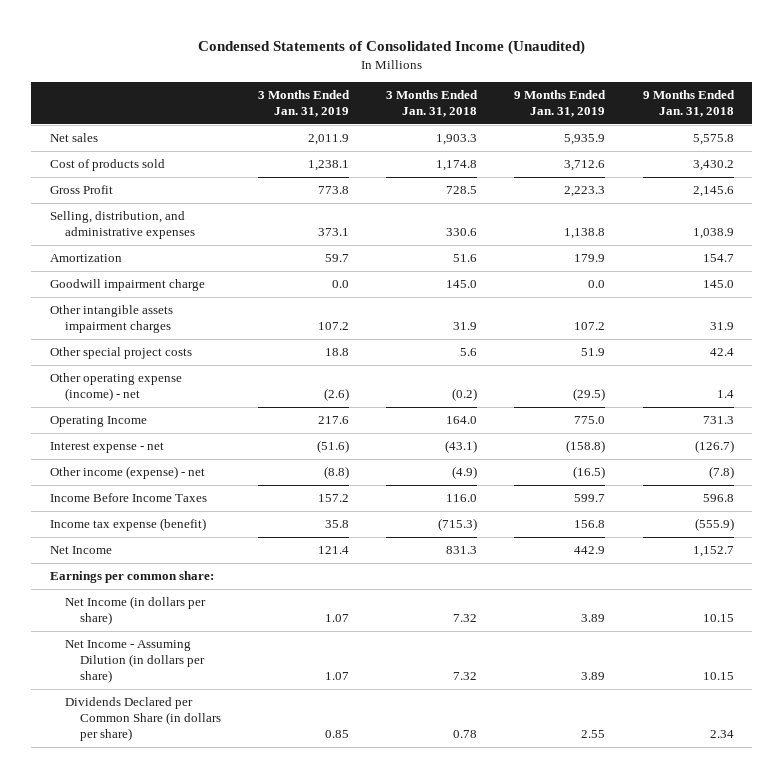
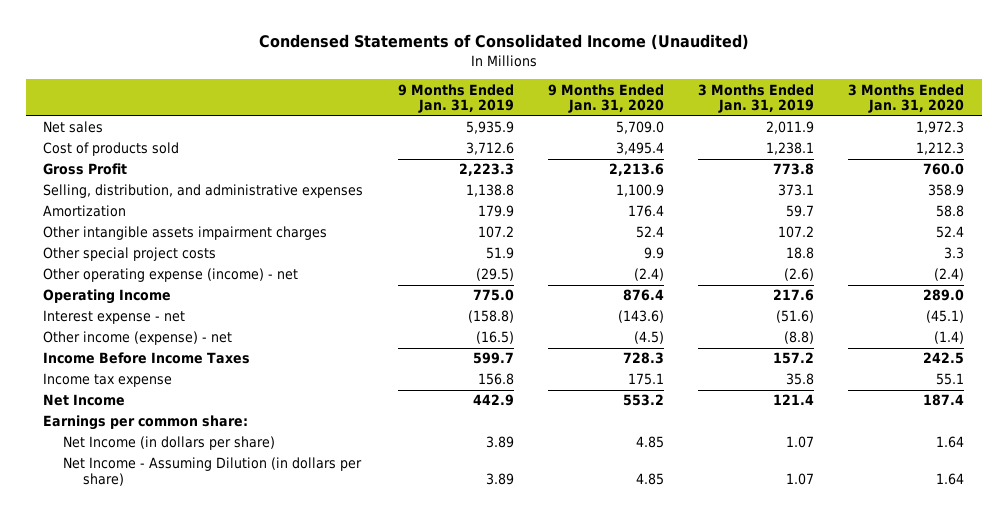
- | 3 Months Ended Jan. 31, 2019 | 3 Months Ended Jan. 31, 2018 | 9 Months Ended Jan. 31, 2019 | 9 Months Ended Jan. 31, 2018
+ | 9 Months Ended Jan. 31, 2019 | 9 Months Ended Jan. 31, 2020 | 3 Months Ended Jan. 31, 2019 | 3 Months Ended Jan. 31, 2020
- Goodwill impairment charge | 0.0 | 145.0 | 0.0 | 145.0
- Income tax expense (benefit) | 35.8 | (715.3) | 156.8 | (555.9)
+ Income tax expense | 156.8 | 175.1 | 35.8 | 55.1
- Dividends Declared per Common Share (in dollars per share) | 0.85 | 0.78 | 2.55 | 2.34

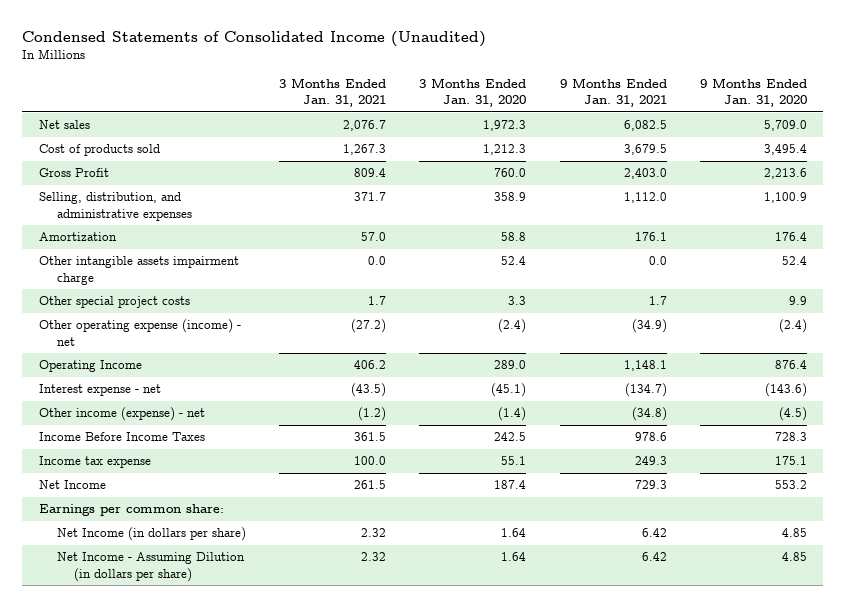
- | 9 Months Ended Jan. 31, 2019 | 9 Months Ended Jan. 31, 2020 | 3 Months Ended Jan. 31, 2019 | 3 Months Ended Jan. 31, 2020
+ | 3 Months Ended Jan. 31, 2021 | 3 Months Ended Jan. 31, 2020 | 9 Months Ended Jan. 31, 2021 | 9 Months Ended Jan. 31, 2020
- Other intangible assets impairment charges | 107.2 | 52.4 | 107.2 | 52.4
+ Other intangible assets impairment charge | 0.0 | 52.4 | 0.0 | 52.4

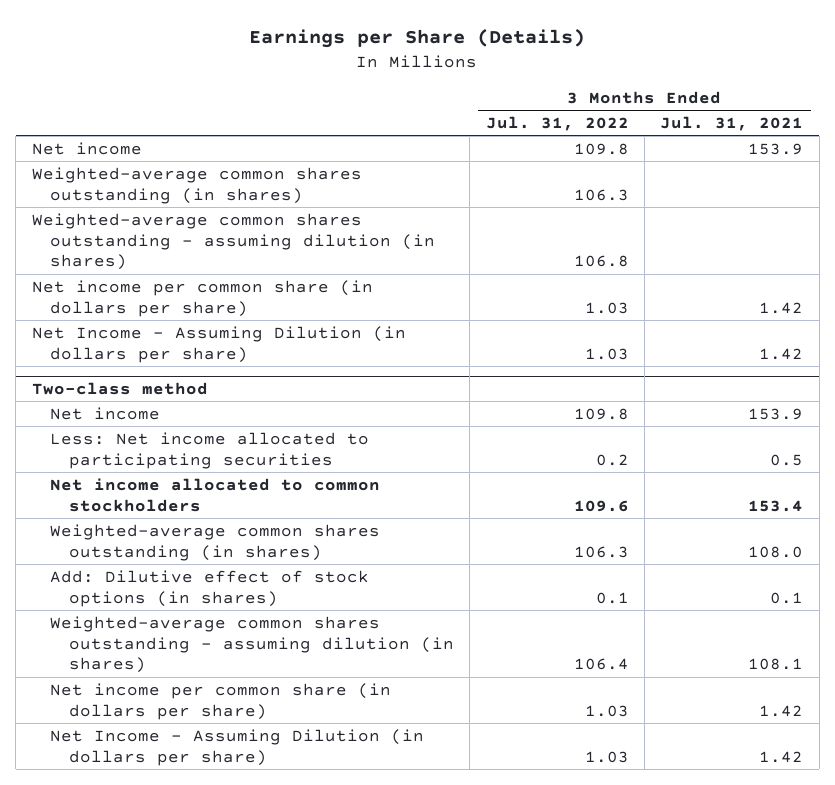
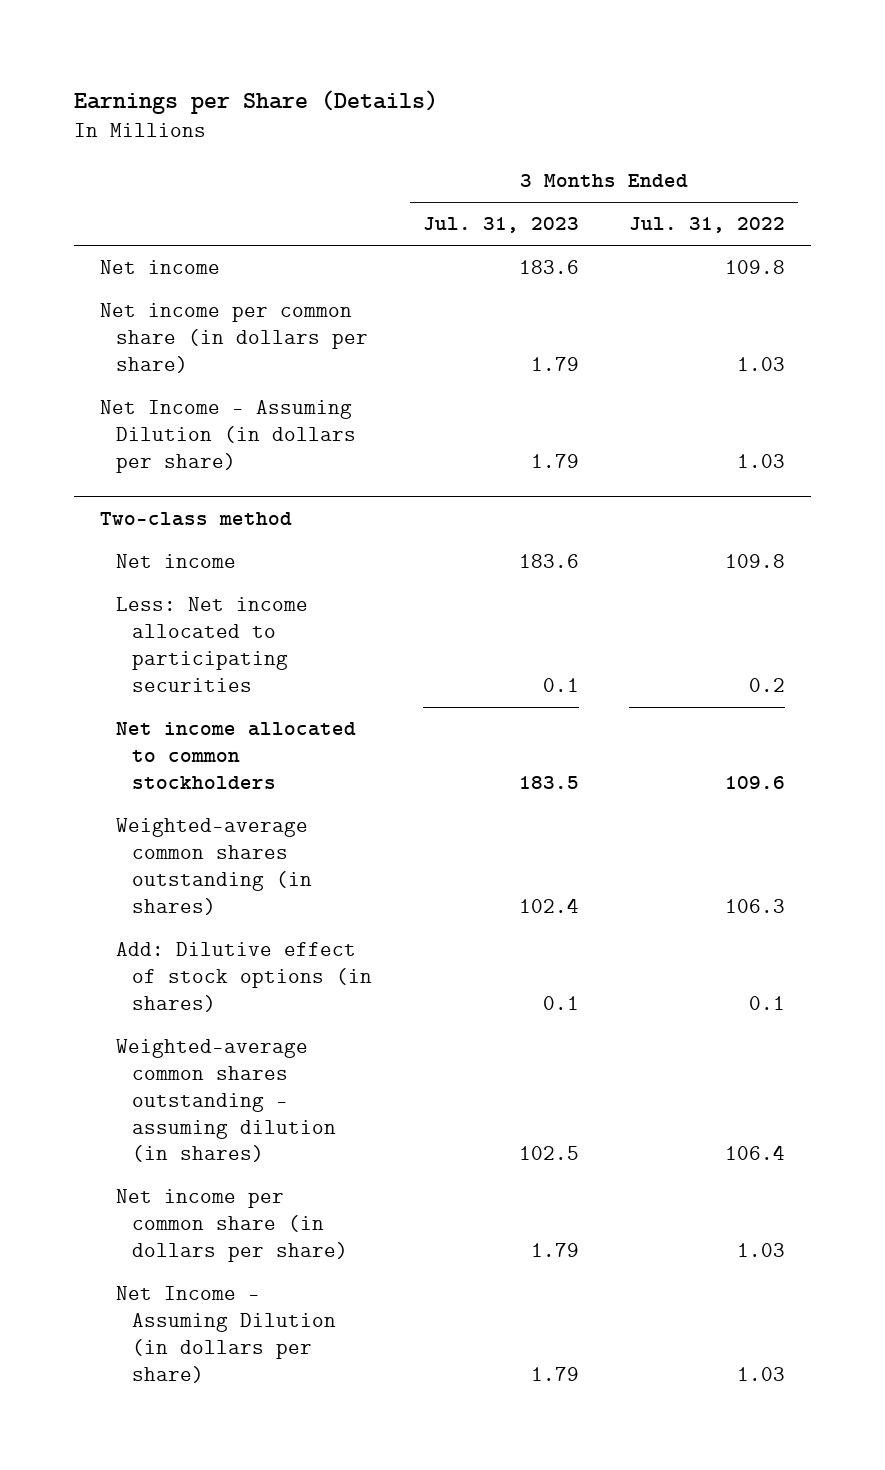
- | 3 Months Ended Jul. 31, 2022 | 3 Months Ended Jul. 31, 2021
+ | 3 Months Ended Jul. 31, 2023 | 3 Months Ended Jul. 31, 2022
- Weighted-average common shares outstanding (in shares) | 106.3 |
- Weighted-average common shares outstanding - assuming dilution (in shares) | 106.8 |

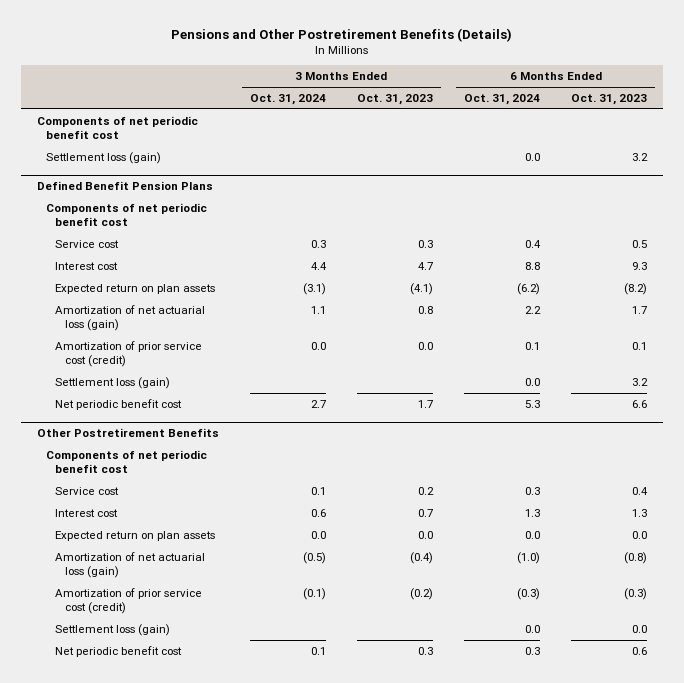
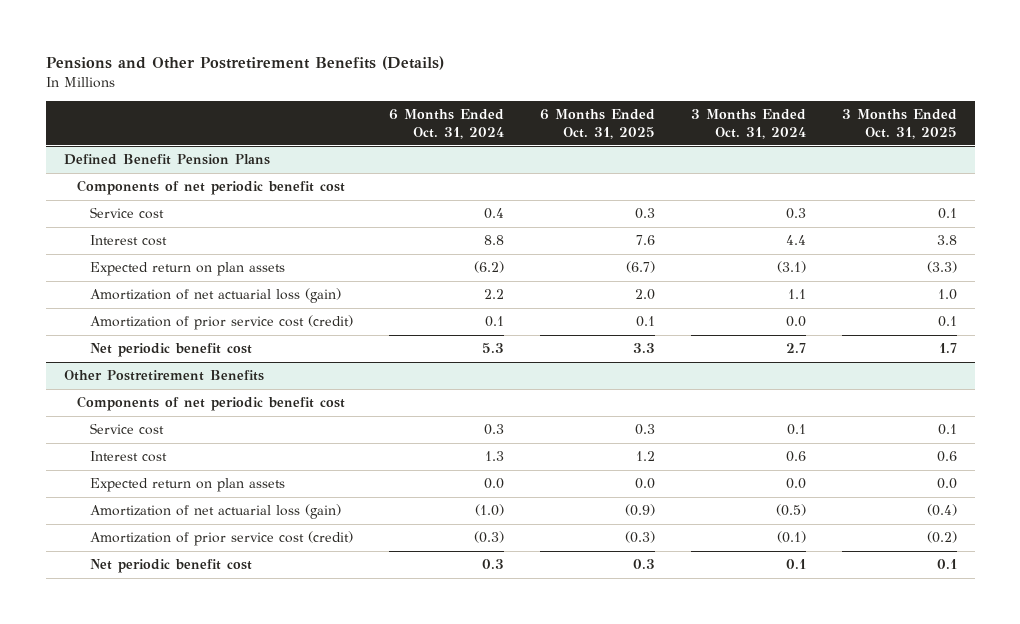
- | 3 Months Ended Oct. 31, 2024 | 3 Months Ended Oct. 31, 2023 | 6 Months Ended Oct. 31, 2024 | 6 Months Ended Oct. 31, 2023
+ | 6 Months Ended Oct. 31, 2024 | 6 Months Ended Oct. 31, 2025 | 3 Months Ended Oct. 31, 2024 | 3 Months Ended Oct. 31, 2025
- Components of net periodic benefit cost
- Settlement loss (gain) | | | 0.0 | 3.2
@ Defined Benefit Pension Plans
- Settlement loss (gain) | | | 0.0 | 3.2
@ Other Postretirement Benefits
- Settlement loss (gain) | | | 0.0 | 0.0

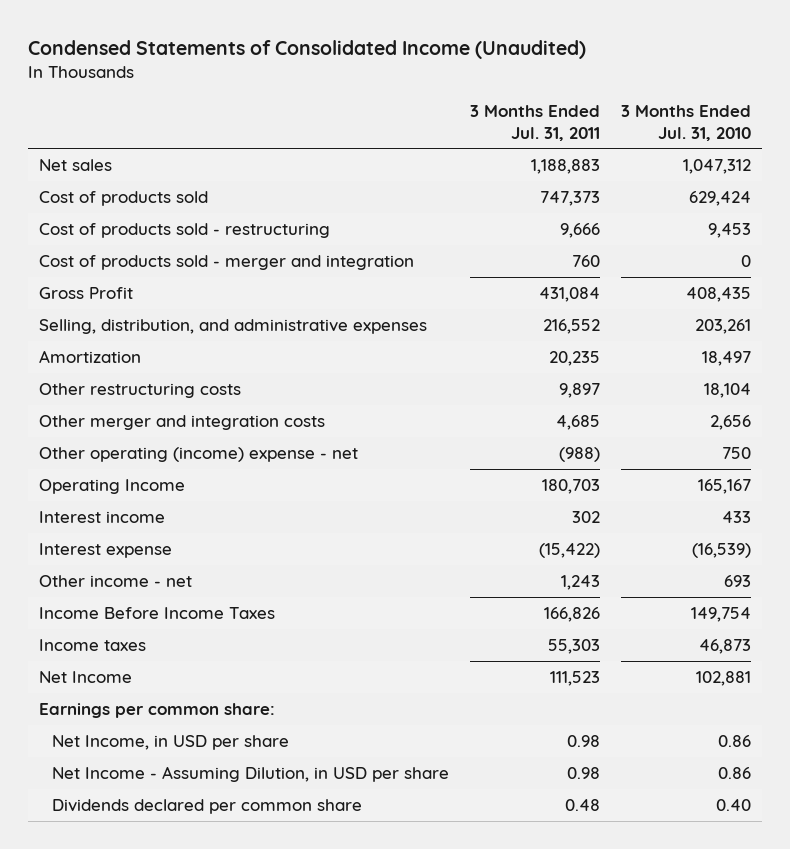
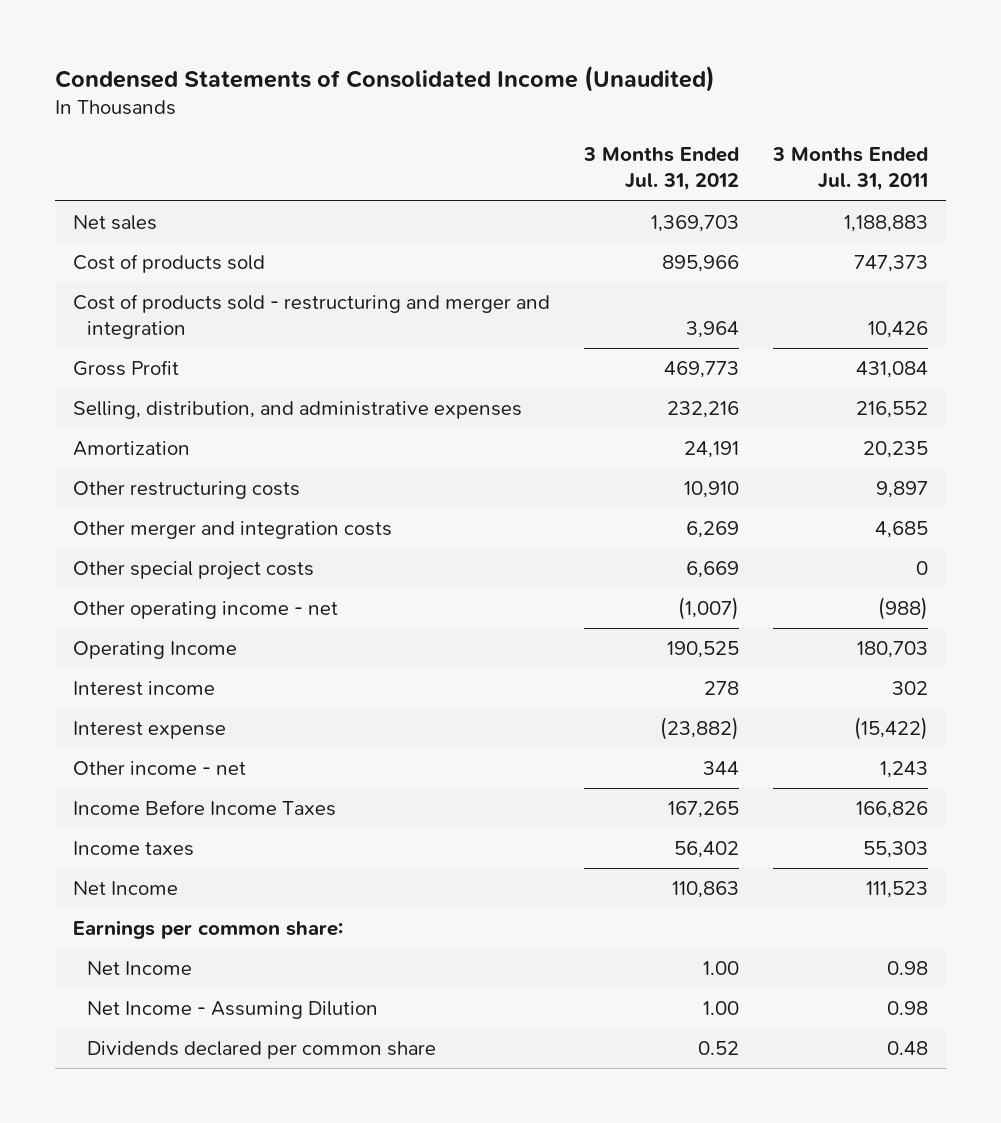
- | 3 Months Ended Jul. 31, 2011 | 3 Months Ended Jul. 31, 2010
+ | 3 Months Ended Jul. 31, 2012 | 3 Months Ended Jul. 31, 2011
- Cost of products sold - restructuring | 9,666 | 9,453
- Cost of products sold - merger and integration | 760 | 0
+ Cost of products sold - restructuring and merger and integration | 3,964 | 10,426
- Other operating (income) expense - net | (988) | 750
+ Other special project costs | 6,669 | 0
+ Other operating income - net | (1,007) | (988)
- Net Income, in USD per share | 0.98 | 0.86
- Net Income - Assuming Dilution, in USD per share | 0.98 | 0.86
+ Net Income | 1.00 | 0.98
+ Net Income - Assuming Dilution | 1.00 | 0.98

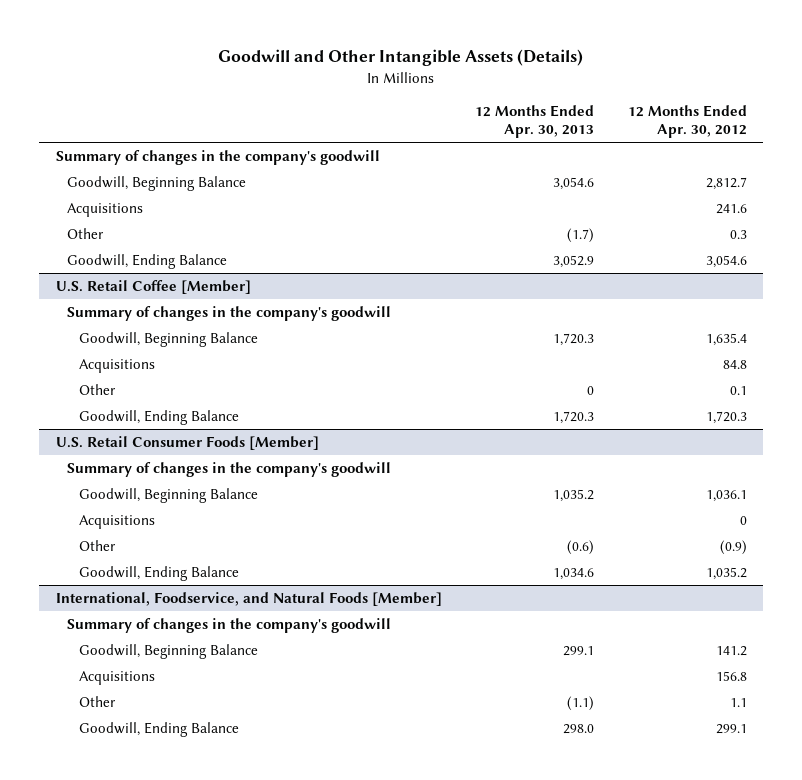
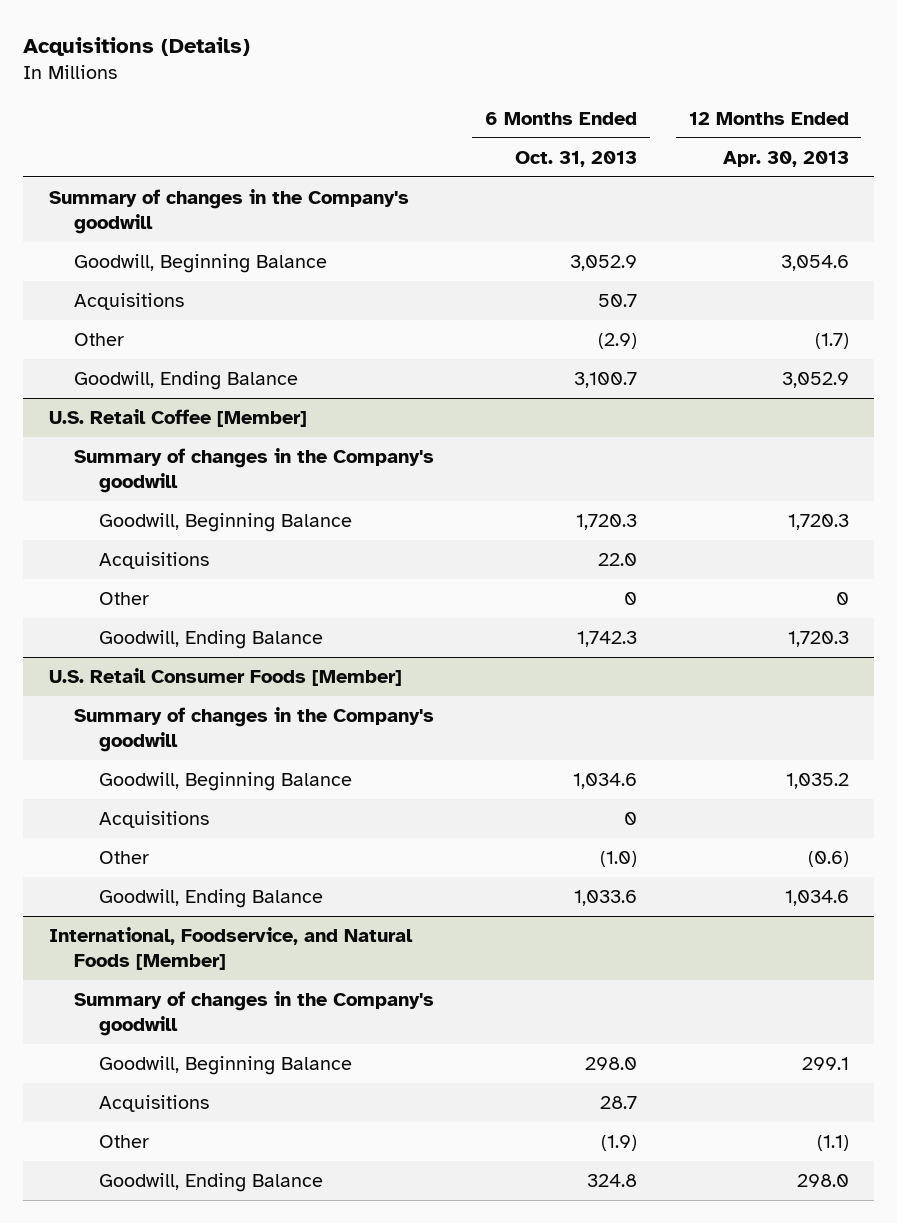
- Goodwill and Other Intangible Assets (Details)
+ Acquisitions (Details)
- | 12 Months Ended Apr. 30, 2013 | 12 Months Ended Apr. 30, 2012
+ | 6 Months Ended Oct. 31, 2013 | 12 Months Ended Apr. 30, 2013
- Summary of changes in the company's goodwill
+ Summary of changes in the Company's goodwill
@ U.S. Retail Coffee [Member]
- Summary of changes in the company's goodwill
+ Summary of changes in the Company's goodwill
@ U.S. Retail Consumer Foods [Member]
- Summary of changes in the company's goodwill
+ Summary of changes in the Company's goodwill
@ International, Foodservice, and Natural Foods [Member]
- Summary of changes in the company's goodwill
+ Summary of changes in the Company's goodwill

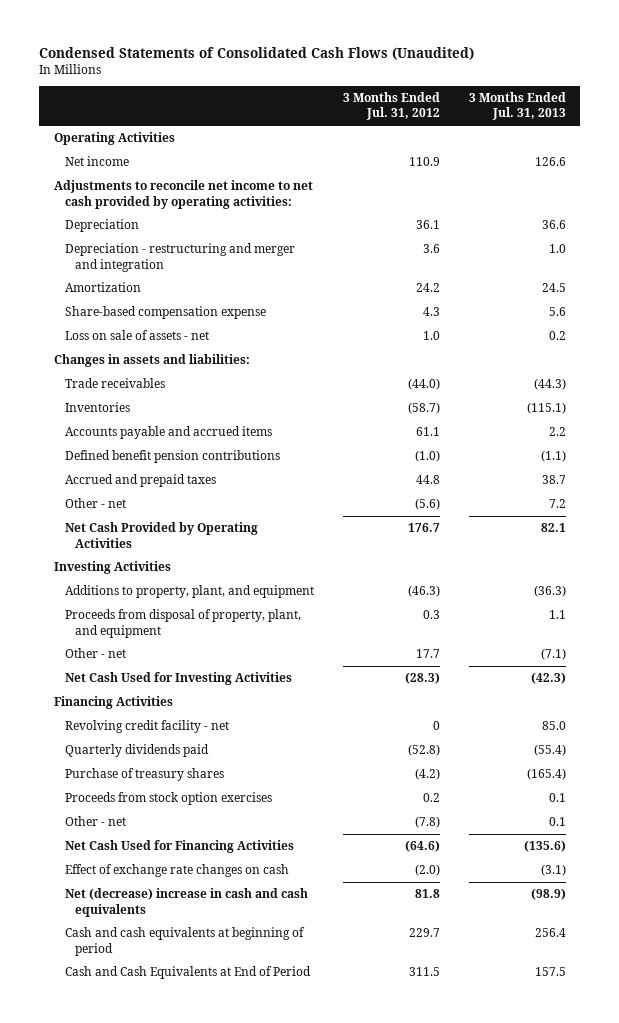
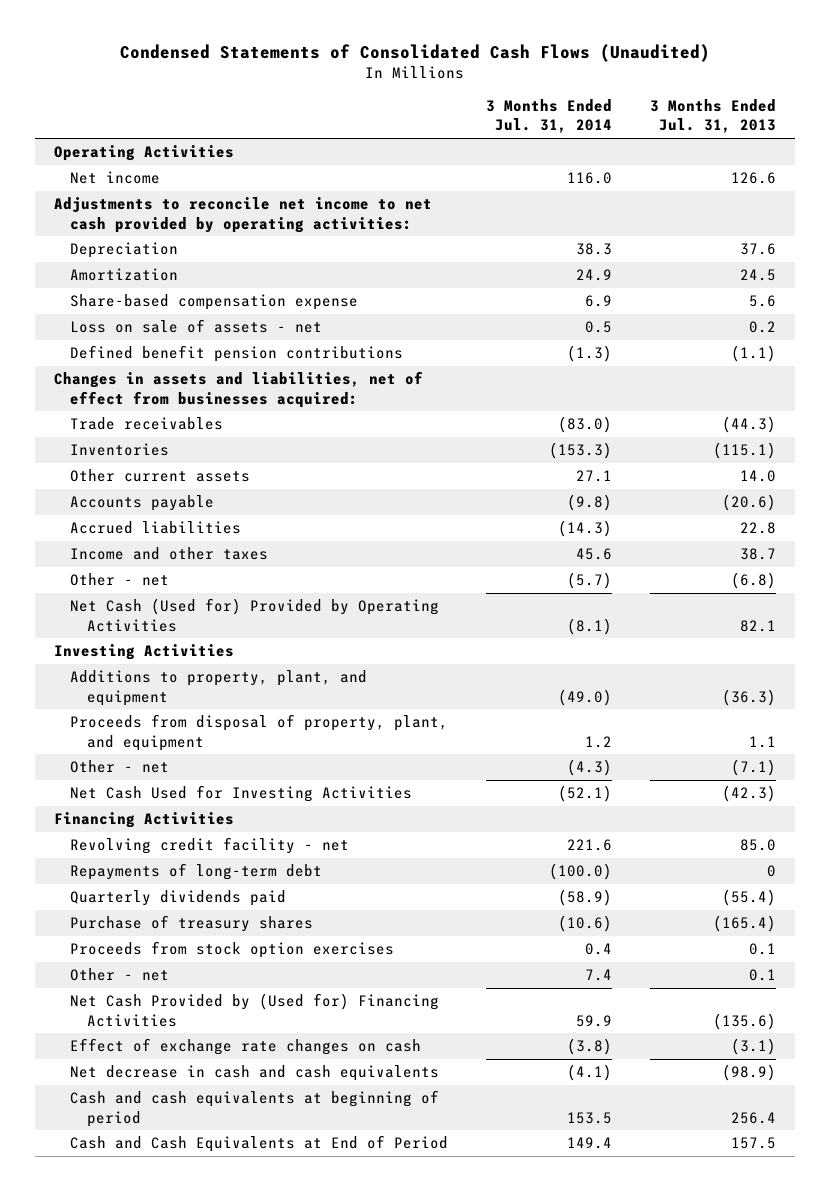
- | 3 Months Ended Jul. 31, 2012 | 3 Months Ended Jul. 31, 2013
+ | 3 Months Ended Jul. 31, 2014 | 3 Months Ended Jul. 31, 2013
- Depreciation | 36.1 | 36.6
- Depreciation - restructuring and merger and integration | 3.6 | 1.0
+ Depreciation | 38.3 | 37.6
- Changes in assets and liabilities:
moved up: Defined benefit pension contributions | (1.3) | (1.1)
+ Changes in assets and liabilities, net of effect from businesses acquired:
- Accounts payable and accrued items | 61.1 | 2.2
- Accrued and prepaid taxes | 44.8 | 38.7
- Other - net | (5.6) | 7.2
- Net Cash Provided by Operating Activities | 176.7 | 82.1
+ Other current assets | 27.1 | 14.0
+ Accounts payable | (9.8) | (20.6)
+ Accrued liabilities | (14.3) | 22.8
+ Income and other taxes | 45.6 | 38.7
+ Other - net | (5.7) | (6.8)
+ Net Cash (Used for) Provided by Operating Activities | (8.1) | 82.1
+ Repayments of long-term debt | (100.0) | 0
- Net Cash Used for Financing Activities | (64.6) | (135.6)
+ Net Cash Provided by (Used for) Financing Activities | 59.9 | (135.6)
- Net (decrease) increase in cash and cash equivalents | 81.8 | (98.9)
+ Net decrease in cash and cash equivalents | (4.1) | (98.9)

